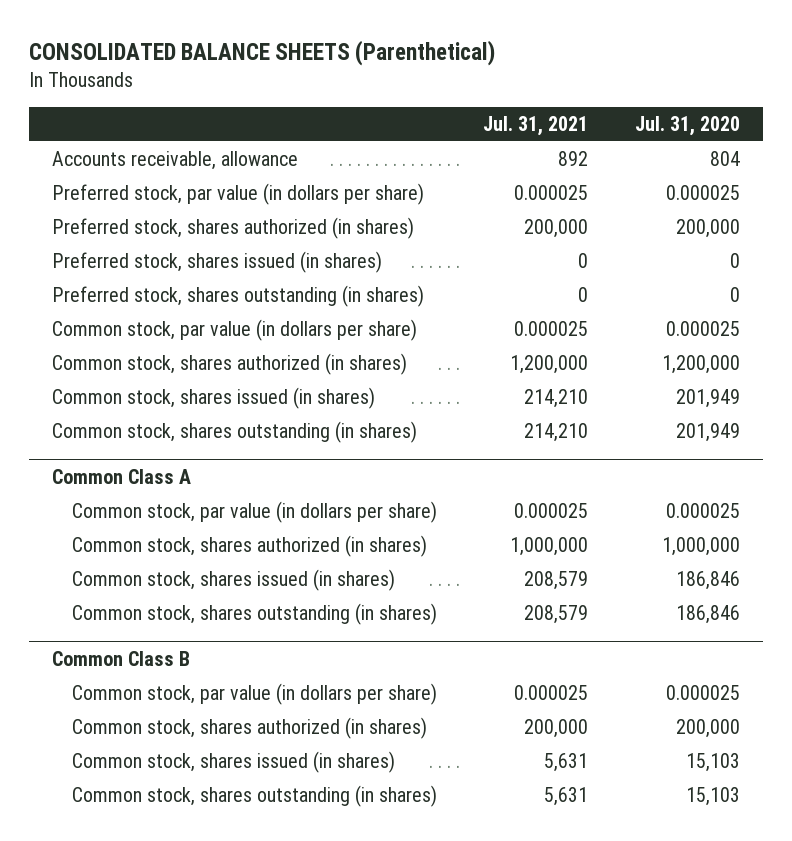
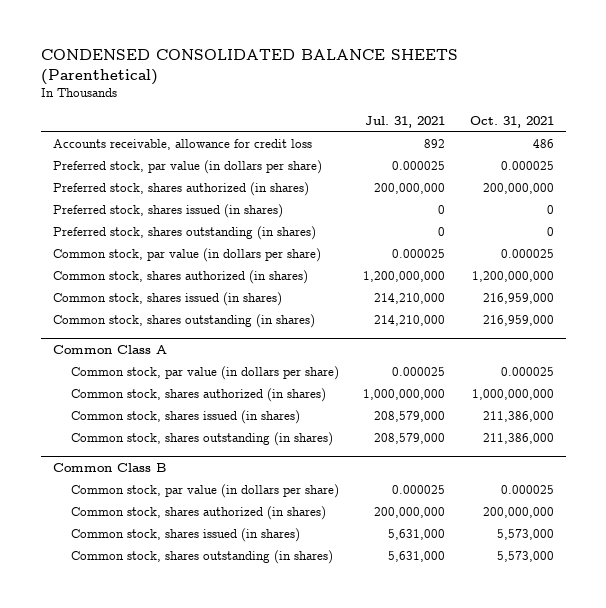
- CONSOLIDATED BALANCE SHEETS (Parenthetical)
+ CONDENSED CONSOLIDATED BALANCE SHEETS (Parenthetical)
- | Jul. 31, 2021 | Jul. 31, 2020
+ | Jul. 31, 2021 | Oct. 31, 2021
- Accounts receivable, allowance | 892 | 804
+ Accounts receivable, allowance for credit loss | 892 | 486
- Preferred stock, shares authorized (in shares) | 200,000 | 200,000
+ Preferred stock, shares authorized (in shares) | 200,000,000 | 200,000,000
- Common stock, shares authorized (in shares) | 1,200,000 | 1,200,000
- Common stock, shares issued (in shares) | 214,210 | 201,949
- Common stock, shares outstanding (in shares) | 214,210 | 201,949
+ Common stock, shares authorized (in shares) | 1,200,000,000 | 1,200,000,000
+ Common stock, shares issued (in shares) | 214,210,000 | 216,959,000
+ Common stock, shares outstanding (in shares) | 214,210,000 | 216,959,000
@ Common Class A
- Common stock, shares authorized (in shares) | 1,000,000 | 1,000,000
- Common stock, shares issued (in shares) | 208,579 | 186,846
- Common stock, shares outstanding (in shares) | 208,579 | 186,846
+ Common stock, shares authorized (in shares) | 1,000,000,000 | 1,000,000,000
+ Common stock, shares issued (in shares) | 208,579,000 | 211,386,000
+ Common stock, shares outstanding (in shares) | 208,579,000 | 211,386,000
@ Common Class B
- Common stock, shares authorized (in shares) | 200,000 | 200,000
- Common stock, shares issued (in shares) | 5,631 | 15,103
- Common stock, shares outstanding (in shares) | 5,631 | 15,103
+ Common stock, shares authorized (in shares) | 200,000,000 | 200,000,000
+ Common stock, shares issued (in shares) | 5,631,000 | 5,573,000
+ Common stock, shares outstanding (in shares) | 5,631,000 | 5,573,000

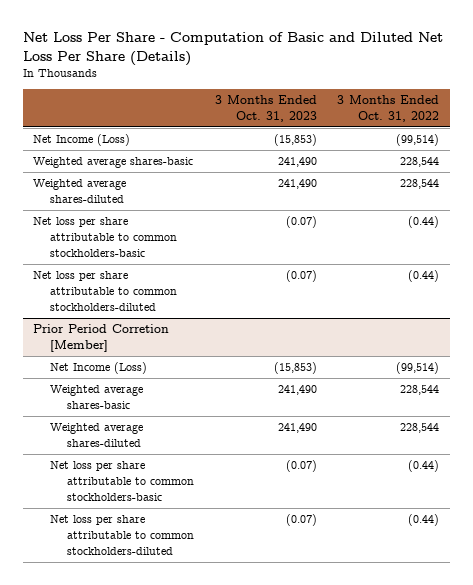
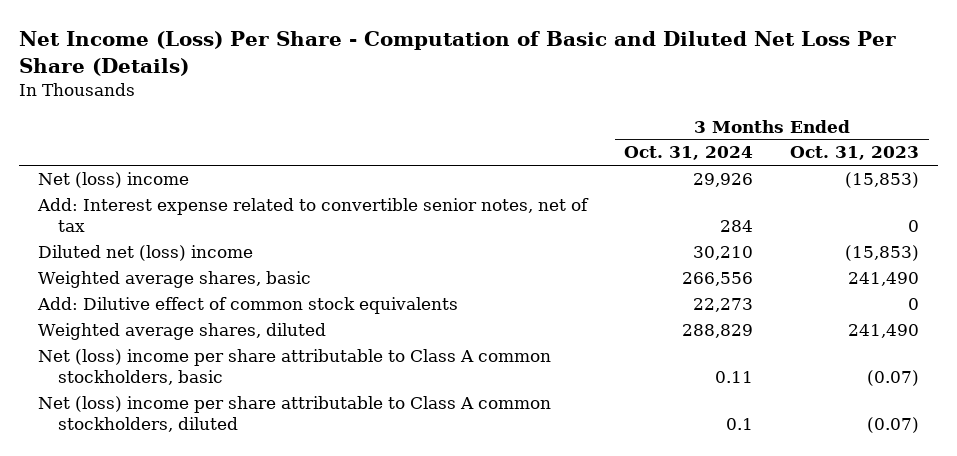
- Net Loss Per Share - Computation of Basic and Diluted Net Loss Per Share (Details)
+ Net Income (Loss) Per Share - Computation of Basic and Diluted Net Loss Per Share (Details)
- | 3 Months Ended Oct. 31, 2023 | 3 Months Ended Oct. 31, 2022
+ | 3 Months Ended Oct. 31, 2024 | 3 Months Ended Oct. 31, 2023
- Net Income (Loss) | (15,853) | (99,514)
- Weighted average shares-basic | 241,490 | 228,544
- Weighted average shares-diluted | 241,490 | 228,544
- Net loss per share attributable to common stockholders-basic | (0.07) | (0.44)
- Net loss per share attributable to common stockholders-diluted | (0.07) | (0.44)
- Prior Period Corretion [Member]
- Net Income (Loss) | (15,853) | (99,514)
- Weighted average shares-basic | 241,490 | 228,544
- Weighted average shares-diluted | 241,490 | 228,544
- Net loss per share attributable to common stockholders-basic | (0.07) | (0.44)
- Net loss per share attributable to common stockholders-diluted | (0.07) | (0.44)
+ Net (loss) income | 29,926 | (15,853)
+ Add: Interest expense related to convertible senior notes, net of tax | 284 | 0
+ Diluted net (loss) income | 30,210 | (15,853)
+ Weighted average shares, basic | 266,556 | 241,490
+ Add: Dilutive effect of common stock equivalents | 22,273 | 0
+ Weighted average shares, diluted | 288,829 | 241,490
+ Net (loss) income per share attributable to Class A common stockholders, basic | 0.11 | (0.07)
+ Net (loss) income per share attributable to Class A common stockholders, diluted | 0.1 | (0.07)

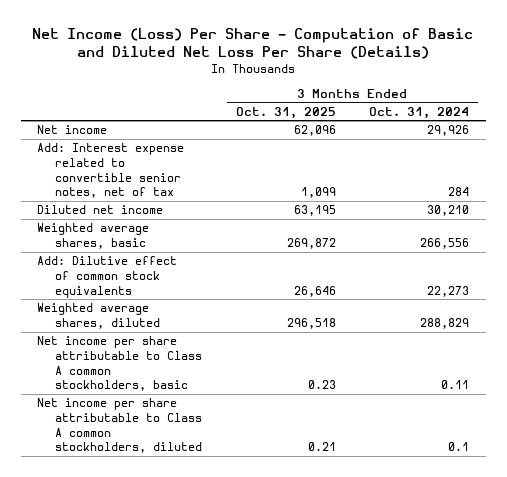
- | 3 Months Ended Oct. 31, 2024 | 3 Months Ended Oct. 31, 2023
+ | 3 Months Ended Oct. 31, 2025 | 3 Months Ended Oct. 31, 2024
- Net (loss) income | 29,926 | (15,853)
+ Net income | 62,096 | 29,926
- Diluted net (loss) income | 30,210 | (15,853)
+ Diluted net income | 63,195 | 30,210
- Net (loss) income per share attributable to Class A common stockholders, basic | 0.11 | (0.07)
- Net (loss) income per share attributable to Class A common stockholders, diluted | 0.1 | (0.07)
+ Net income per share attributable to Class A common stockholders, basic | 0.23 | 0.11
+ Net income per share attributable to Class A common stockholders, diluted | 0.21 | 0.1

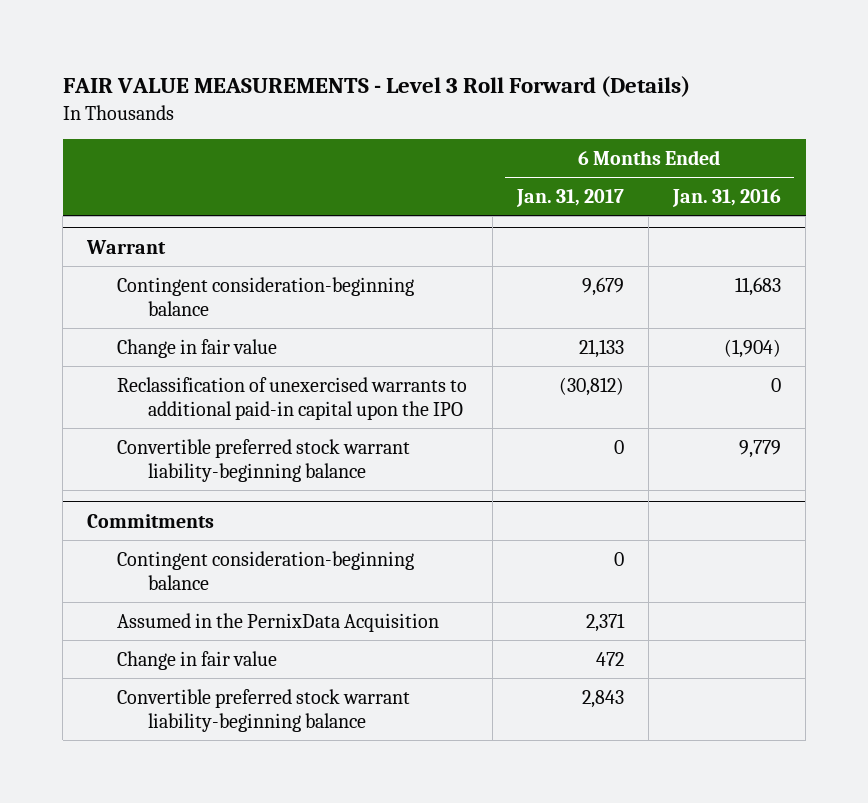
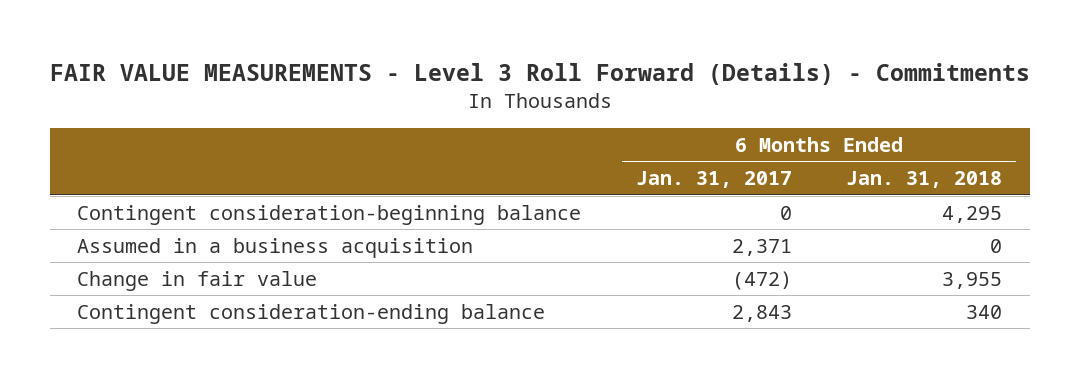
- FAIR VALUE MEASUREMENTS - Level 3 Roll Forward (Details)
+ FAIR VALUE MEASUREMENTS - Level 3 Roll Forward (Details) - Commitments
- | 6 Months Ended Jan. 31, 2017 | 6 Months Ended Jan. 31, 2016
+ | 6 Months Ended Jan. 31, 2017 | 6 Months Ended Jan. 31, 2018
- Warrant
- Contingent consideration-beginning balance | 9,679 | 11,683
- Change in fair value | 21,133 | (1,904)
- Reclassification of unexercised warrants to additional paid-in capital upon the IPO | (30,812) | 0
- Convertible preferred stock warrant liability-beginning balance | 0 | 9,779
- Commitments
- Assumed in the PernixData Acquisition | 2,371 |
- Change in fair value | 472 |
- Convertible preferred stock warrant liability-beginning balance | 2,843 |
+ Assumed in a business acquisition | 2,371 | 0
+ Change in fair value | (472) | 3,955
+ Contingent consideration-ending balance | 2,843 | 340

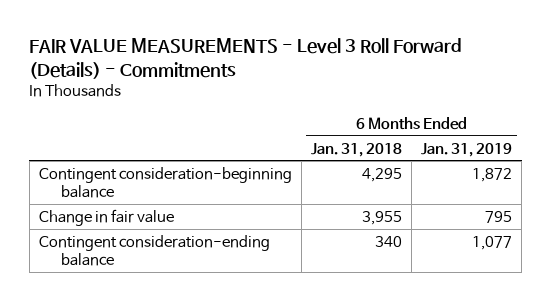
- | 6 Months Ended Jan. 31, 2017 | 6 Months Ended Jan. 31, 2018
+ | 6 Months Ended Jan. 31, 2018 | 6 Months Ended Jan. 31, 2019
- Assumed in a business acquisition | 2,371 | 0

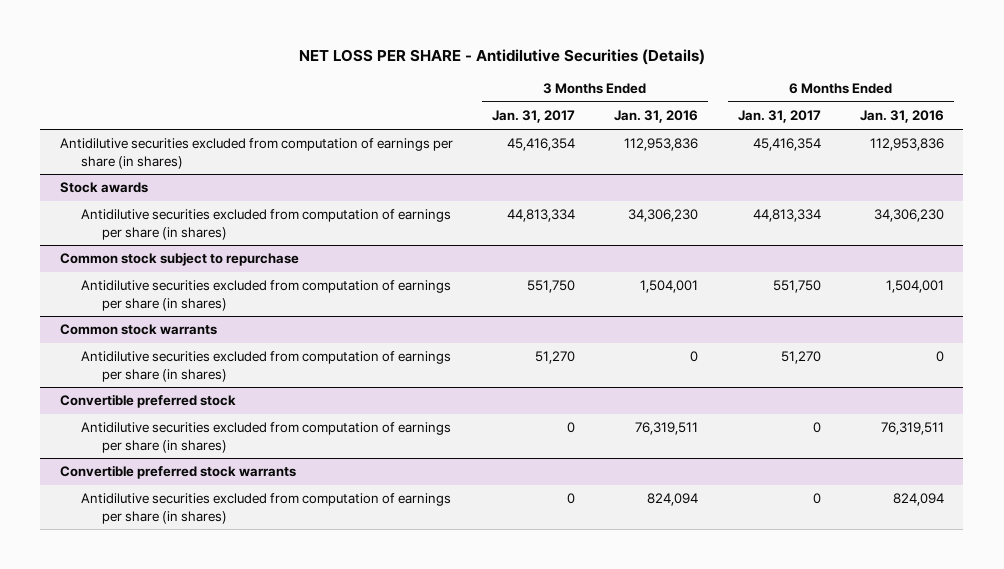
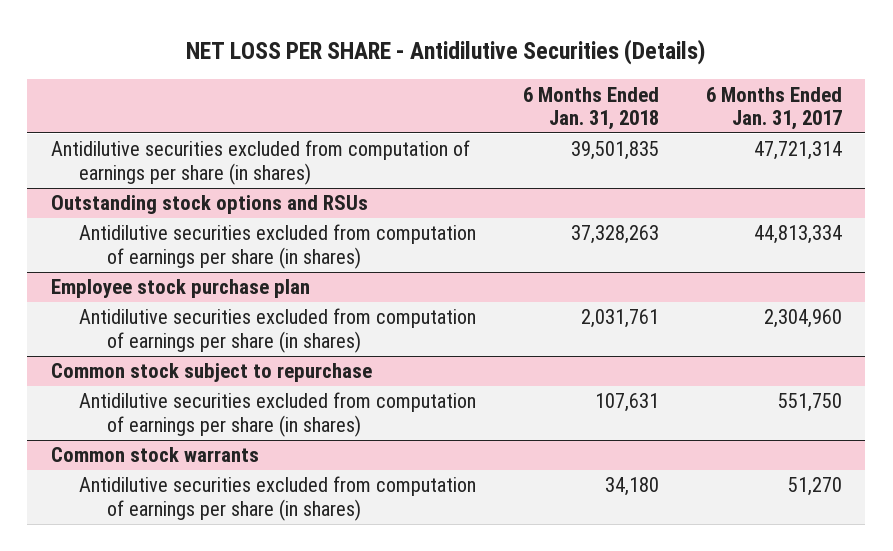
- | 3 Months Ended Jan. 31, 2017 | 3 Months Ended Jan. 31, 2016 | 6 Months Ended Jan. 31, 2017 | 6 Months Ended Jan. 31, 2016
+ | 6 Months Ended Jan. 31, 2018 | 6 Months Ended Jan. 31, 2017
- Antidilutive securities excluded from computation of earnings per share (in shares) | 45,416,354 | 112,953,836 | 45,416,354 | 112,953,836
- Stock awards
+ Antidilutive securities excluded from computation of earnings per share (in shares) | 39,501,835 | 47,721,314
+ Outstanding stock options and RSUs
+ Employee stock purchase plan
+ Antidilutive securities excluded from computation of earnings per share (in shares) | 2,031,761 | 2,304,960
- Convertible preferred stock
- Antidilutive securities excluded from computation of earnings per share (in shares) | 0 | 76,319,511 | 0 | 76,319,511
- Convertible preferred stock warrants
- Antidilutive securities excluded from computation of earnings per share (in shares) | 0 | 824,094 | 0 | 824,094

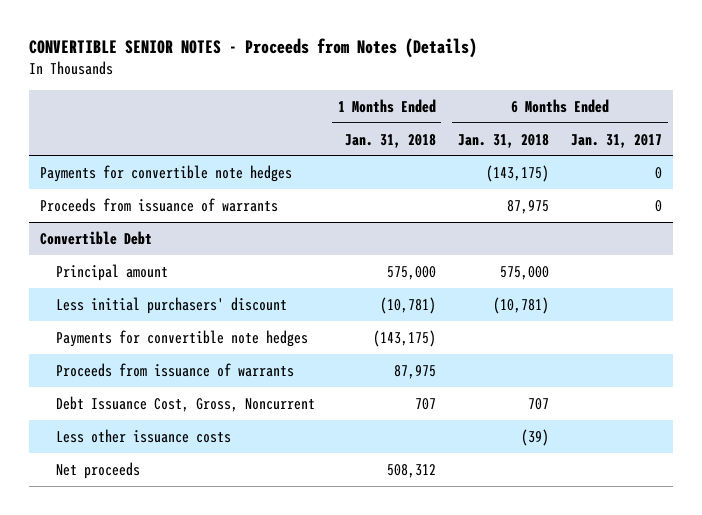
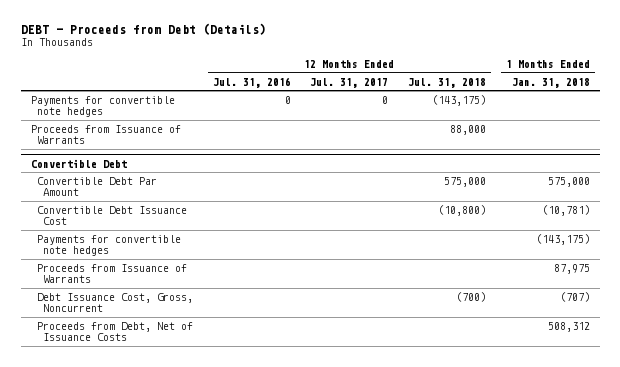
- CONVERTIBLE SENIOR NOTES - Proceeds from Notes (Details)
+ DEBT - Proceeds from Debt (Details)
- | 1 Months Ended Jan. 31, 2018 | 6 Months Ended Jan. 31, 2018 | 6 Months Ended Jan. 31, 2017
+ | 12 Months Ended Jul. 31, 2016 | 12 Months Ended Jul. 31, 2017 | 12 Months Ended Jul. 31, 2018 | 1 Months Ended Jan. 31, 2018
- Proceeds from issuance of warrants | | 87,975 | 0
+ Proceeds from Issuance of Warrants | | | 88,000 |
@ Convertible Debt
- Principal amount | 575,000 | 575,000 |
- Less initial purchasers' discount | (10,781) | (10,781) |
+ Convertible Debt Par Amount | | | 575,000 | 575,000
+ Convertible Debt Issuance Cost | | | (10,800) | (10,781)
- Proceeds from issuance of warrants | 87,975 | |
- Debt Issuance Cost, Gross, Noncurrent | 707 | 707 |
- Less other issuance costs | | (39) |
- Net proceeds | 508,312 | |
+ Proceeds from Issuance of Warrants | | | | 87,975
+ Debt Issuance Cost, Gross, Noncurrent | | | (700) | (707)
+ Proceeds from Debt, Net of Issuance Costs | | | | 508,312

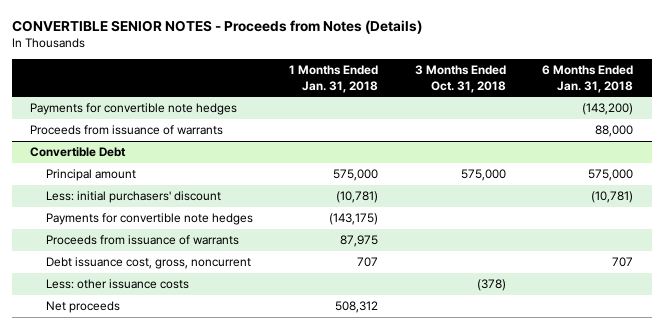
- DEBT - Proceeds from Debt (Details)
+ CONVERTIBLE SENIOR NOTES - Proceeds from Notes (Details)
- | 12 Months Ended Jul. 31, 2016 | 12 Months Ended Jul. 31, 2017 | 12 Months Ended Jul. 31, 2018 | 1 Months Ended Jan. 31, 2018
+ | 1 Months Ended Jan. 31, 2018 | 3 Months Ended Oct. 31, 2018 | 6 Months Ended Jan. 31, 2018
- Proceeds from Issuance of Warrants | | | 88,000 |
+ Proceeds from issuance of warrants | | | 88,000
@ Convertible Debt
- Convertible Debt Par Amount | | | 575,000 | 575,000
- Convertible Debt Issuance Cost | | | (10,800) | (10,781)
+ Principal amount | 575,000 | 575,000 | 575,000
+ Less: initial purchasers' discount | (10,781) | | (10,781)
- Proceeds from Issuance of Warrants | | | | 87,975
- Debt Issuance Cost, Gross, Noncurrent | | | (700) | (707)
- Proceeds from Debt, Net of Issuance Costs | | | | 508,312
+ Proceeds from issuance of warrants | 87,975 | |
+ Debt issuance cost, gross, noncurrent | 707 | | 707
+ Less: other issuance costs | | (378) |
+ Net proceeds | 508,312 | |

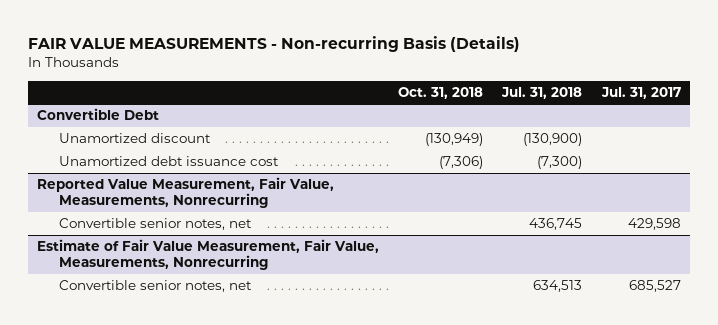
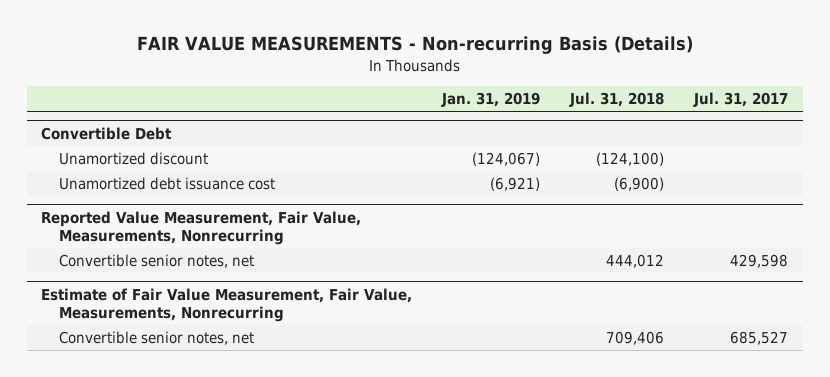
- | Oct. 31, 2018 | Jul. 31, 2018 | Jul. 31, 2017
+ | Jan. 31, 2019 | Jul. 31, 2018 | Jul. 31, 2017
@ Convertible Debt
- Unamortized discount | (130,949) | (130,900) |
- Unamortized debt issuance cost | (7,306) | (7,300) |
+ Unamortized discount | (124,067) | (124,100) |
+ Unamortized debt issuance cost | (6,921) | (6,900) |
@ Reported Value Measurement, Fair Value, Measurements, Nonrecurring
- Convertible senior notes, net | | 436,745 | 429,598
+ Convertible senior notes, net | | 444,012 | 429,598
@ Estimate of Fair Value Measurement, Fair Value, Measurements, Nonrecurring
- Convertible senior notes, net | | 634,513 | 685,527
+ Convertible senior notes, net | | 709,406 | 685,527

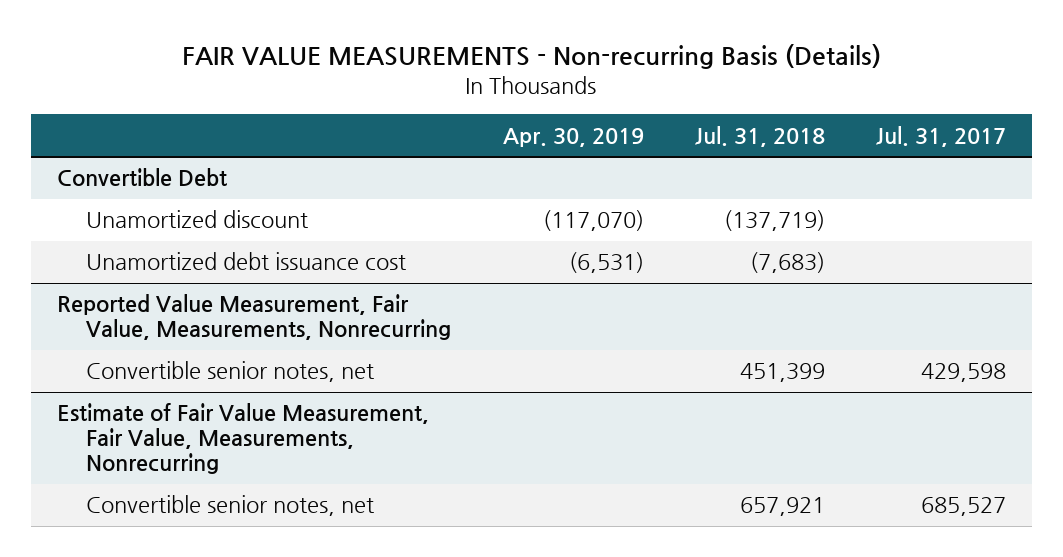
- | Jan. 31, 2019 | Jul. 31, 2018 | Jul. 31, 2017
+ | Apr. 30, 2019 | Jul. 31, 2018 | Jul. 31, 2017
@ Convertible Debt
- Unamortized discount | (124,067) | (124,100) |
- Unamortized debt issuance cost | (6,921) | (6,900) |
+ Unamortized discount | (117,070) | (137,719) |
+ Unamortized debt issuance cost | (6,531) | (7,683) |
@ Reported Value Measurement, Fair Value, Measurements, Nonrecurring
- Convertible senior notes, net | | 444,012 | 429,598
+ Convertible senior notes, net | | 451,399 | 429,598
@ Estimate of Fair Value Measurement, Fair Value, Measurements, Nonrecurring
- Convertible senior notes, net | | 709,406 | 685,527
+ Convertible senior notes, net | | 657,921 | 685,527

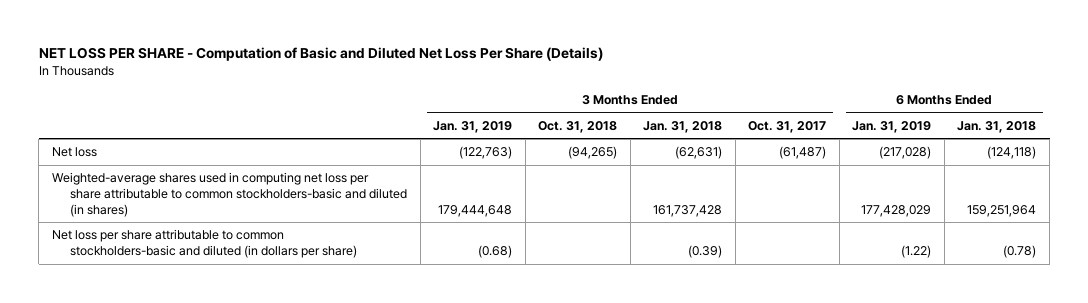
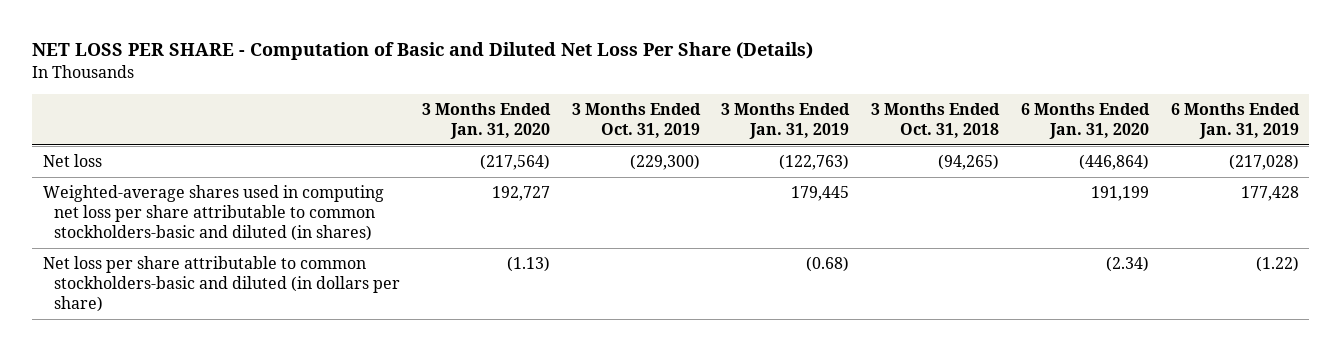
- | 3 Months Ended Jan. 31, 2019 | 3 Months Ended Oct. 31, 2018 | 3 Months Ended Jan. 31, 2018 | 3 Months Ended Oct. 31, 2017 | 6 Months Ended Jan. 31, 2019 | 6 Months Ended Jan. 31, 2018
+ | 3 Months Ended Jan. 31, 2020 | 3 Months Ended Oct. 31, 2019 | 3 Months Ended Jan. 31, 2019 | 3 Months Ended Oct. 31, 2018 | 6 Months Ended Jan. 31, 2020 | 6 Months Ended Jan. 31, 2019
- Weighted-average shares used in computing net loss per share attributable to common stockholders-basic and diluted (in shares) | 179,444,648 | | 161,737,428 | | 177,428,029 | 159,251,964
+ Weighted-average shares used in computing net loss per share attributable to common stockholders-basic and diluted (in shares) | 192,727 | | 179,445 | | 191,199 | 177,428

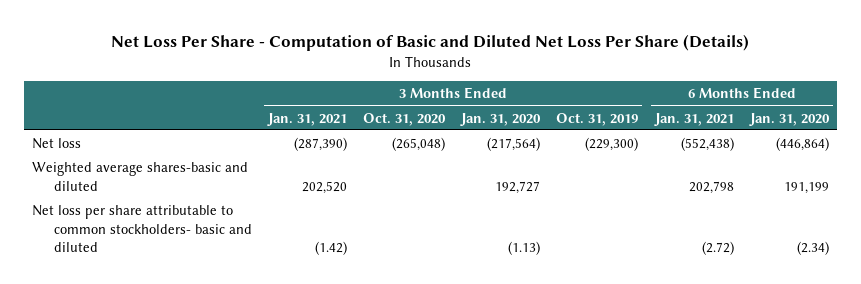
- NET LOSS PER SHARE - Computation of Basic and Diluted Net Loss Per Share (Details)
+ Net Loss Per Share - Computation of Basic and Diluted Net Loss Per Share (Details)
- | 3 Months Ended Jan. 31, 2020 | 3 Months Ended Oct. 31, 2019 | 3 Months Ended Jan. 31, 2019 | 3 Months Ended Oct. 31, 2018 | 6 Months Ended Jan. 31, 2020 | 6 Months Ended Jan. 31, 2019
+ | 3 Months Ended Jan. 31, 2021 | 3 Months Ended Oct. 31, 2020 | 3 Months Ended Jan. 31, 2020 | 3 Months Ended Oct. 31, 2019 | 6 Months Ended Jan. 31, 2021 | 6 Months Ended Jan. 31, 2020
- Weighted-average shares used in computing net loss per share attributable to common stockholders-basic and diluted (in shares) | 192,727 | | 179,445 | | 191,199 | 177,428
- Net loss per share attributable to common stockholders-basic and diluted (in dollars per share) | (1.13) | | (0.68) | | (2.34) | (1.22)
+ Weighted average shares-basic and diluted | 202,520 | | 192,727 | | 202,798 | 191,199
+ Net loss per share attributable to common stockholders- basic and diluted | (1.42) | | (1.13) | | (2.72) | (2.34)

